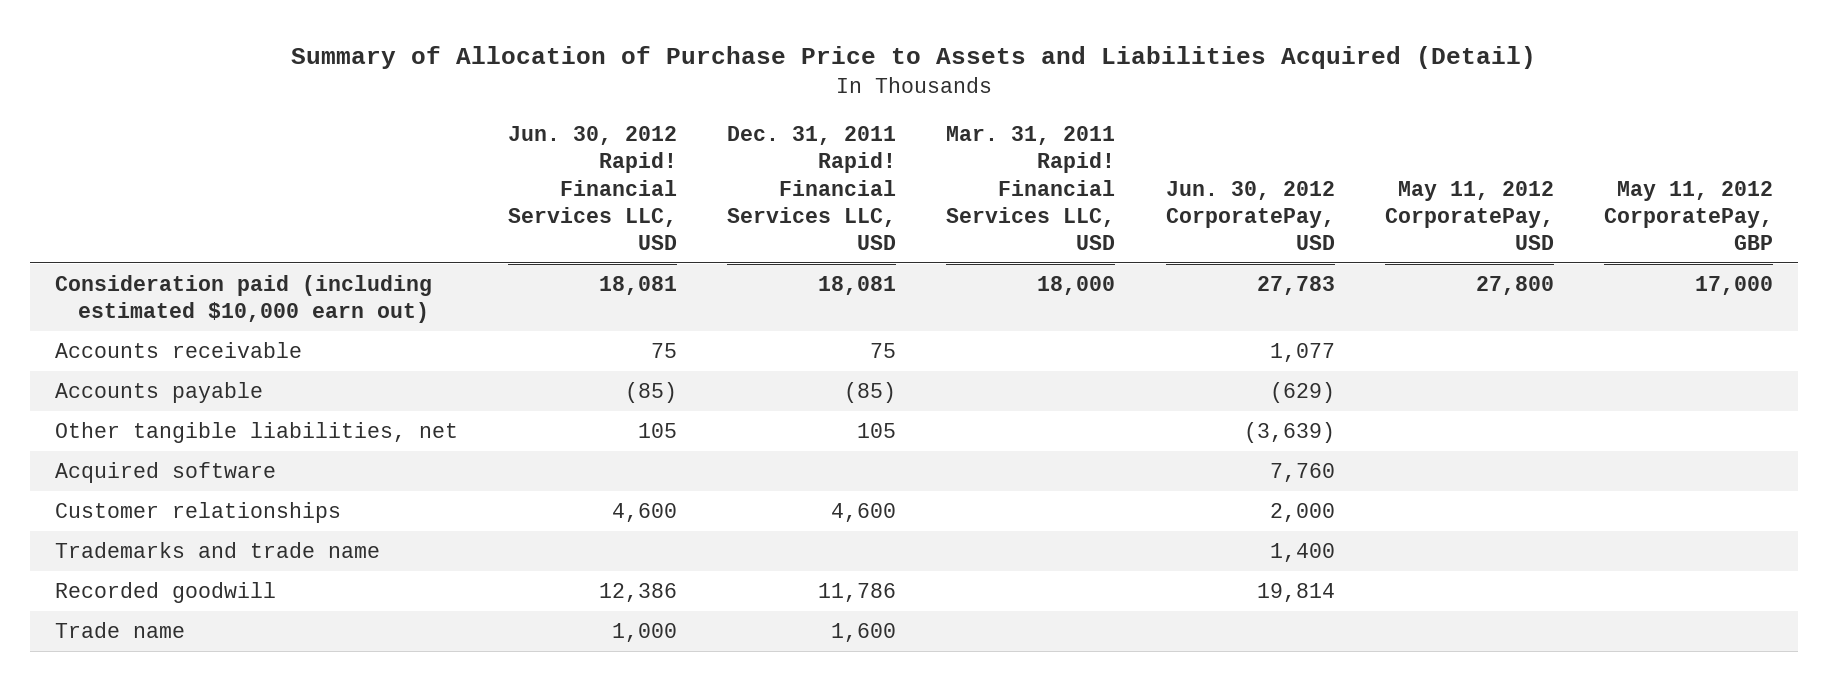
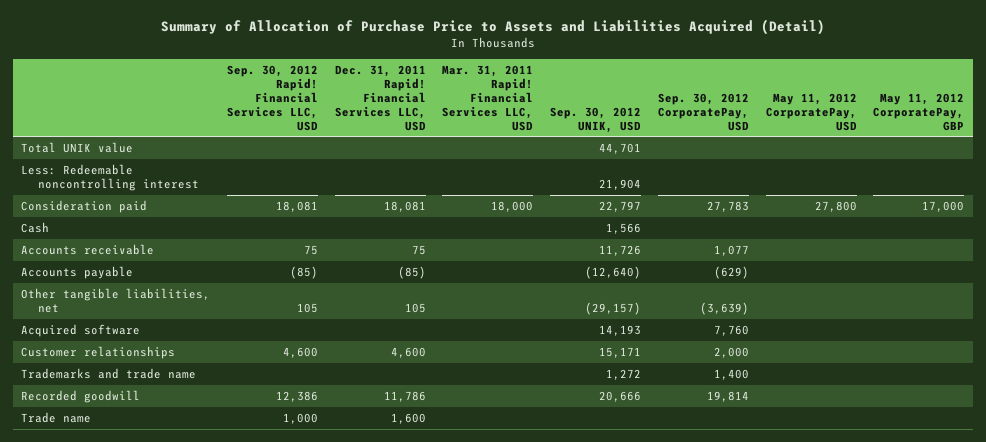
- | Jun. 30, 2012 Rapid! Financial Services LLC, USD | Dec. 31, 2011 Rapid! Financial Services LLC, USD | Mar. 31, 2011 Rapid! Financial Services LLC, USD | Jun. 30, 2012 CorporatePay, USD | May 11, 2012 CorporatePay, USD | May 11, 2012 CorporatePay, GBP
+ | Sep. 30, 2012 Rapid! Financial Services LLC, USD | Dec. 31, 2011 Rapid! Financial Services LLC, USD | Mar. 31, 2011 Rapid! Financial Services LLC, USD | Sep. 30, 2012 UNIK, USD | Sep. 30, 2012 CorporatePay, USD | May 11, 2012 CorporatePay, USD | May 11, 2012 CorporatePay, GBP
- Consideration paid (including estimated $10,000 earn out) | 18,081 | 18,081 | 18,000 | 27,783 | 27,800 | 17,000
+ Total UNIK value | | | | 44,701 | | |
+ Less: Redeemable noncontrolling interest | | | | 21,904 | | |
+ Consideration paid | 18,081 | 18,081 | 18,000 | 22,797 | 27,783 | 27,800 | 17,000
+ Cash | | | | 1,566 | | |

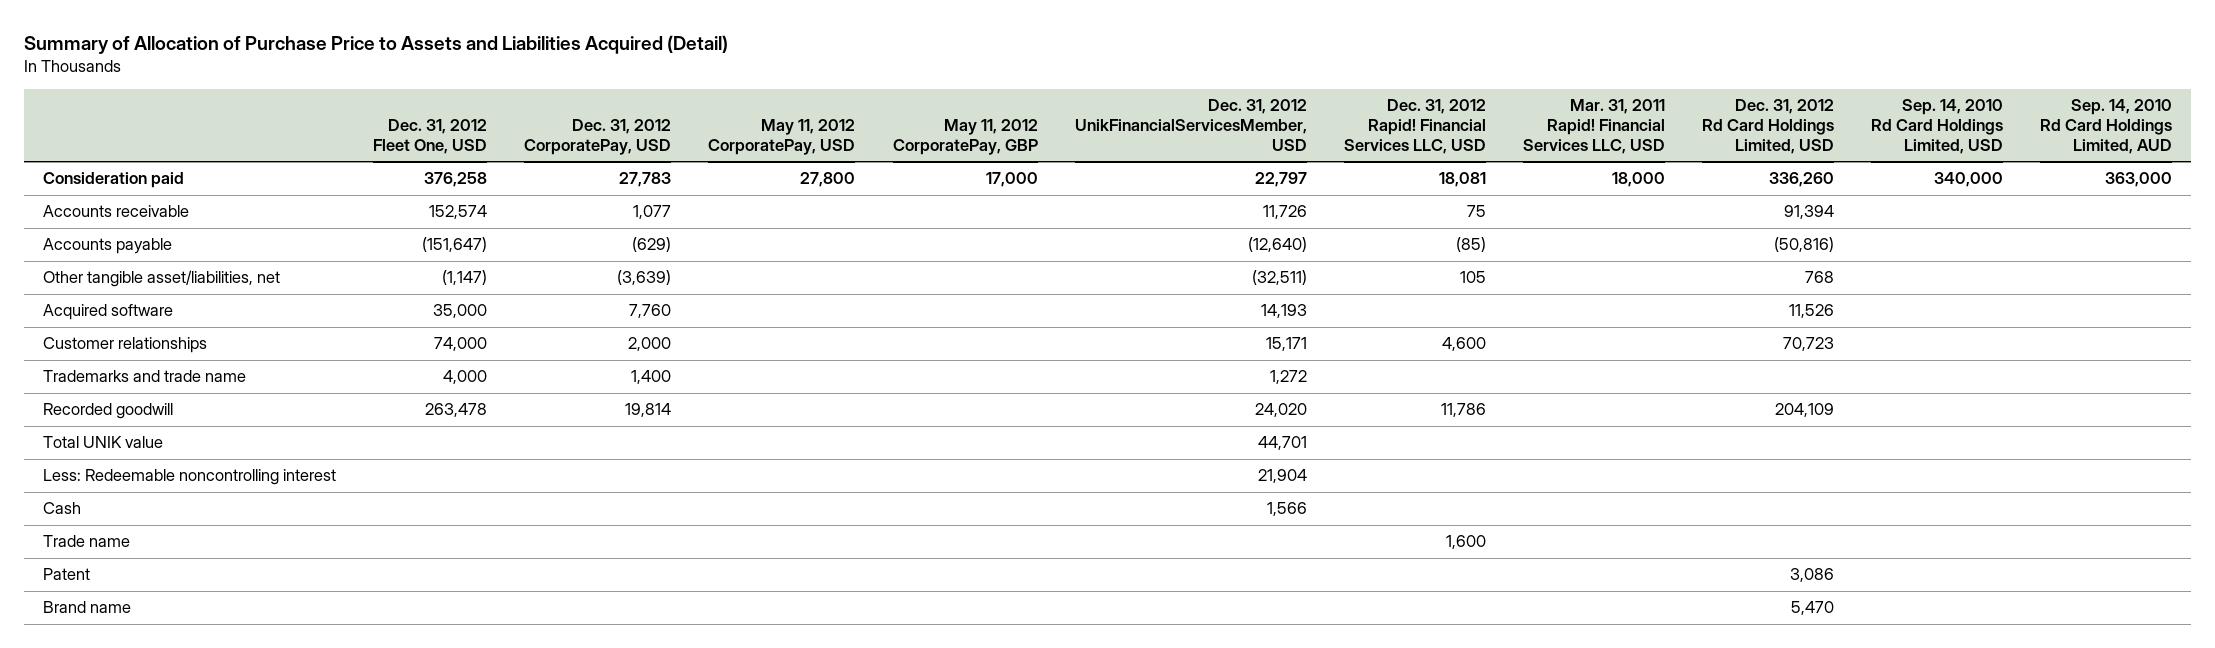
- | Sep. 30, 2012 Rapid! Financial Services LLC, USD | Dec. 31, 2011 Rapid! Financial Services LLC, USD | Mar. 31, 2011 Rapid! Financial Services LLC, USD | Sep. 30, 2012 UNIK, USD | Sep. 30, 2012 CorporatePay, USD | May 11, 2012 CorporatePay, USD | May 11, 2012 CorporatePay, GBP
+ | Dec. 31, 2012 Fleet One, USD | Dec. 31, 2012 CorporatePay, USD | May 11, 2012 CorporatePay, USD | May 11, 2012 CorporatePay, GBP | Dec. 31, 2012 UnikFinancialServicesMember, USD | Dec. 31, 2012 Rapid! Financial Services LLC, USD | Mar. 31, 2011 Rapid! Financial Services LLC, USD | Dec. 31, 2012 Rd Card Holdings Limited, USD | Sep. 14, 2010 Rd Card Holdings Limited, USD | Sep. 14, 2010 Rd Card Holdings Limited, AUD
- Other tangible liabilities, net | 105 | 105 | | (29,157) | (3,639) | |
+ Other tangible asset/liabilities, net | (1,147) | (3,639) | | | (32,511) | 105 | | 768 | |
moved down: Total UNIK value | | | | | 44,701 | | | | |
moved down: Less: Redeemable noncontrolling interest | | | | | 21,904 | | | | |
moved down: Cash | | | | | 1,566 | | | | |
+ Patent | | | | | | | | 3,086 | |
+ Brand name | | | | | | | | 5,470 | |

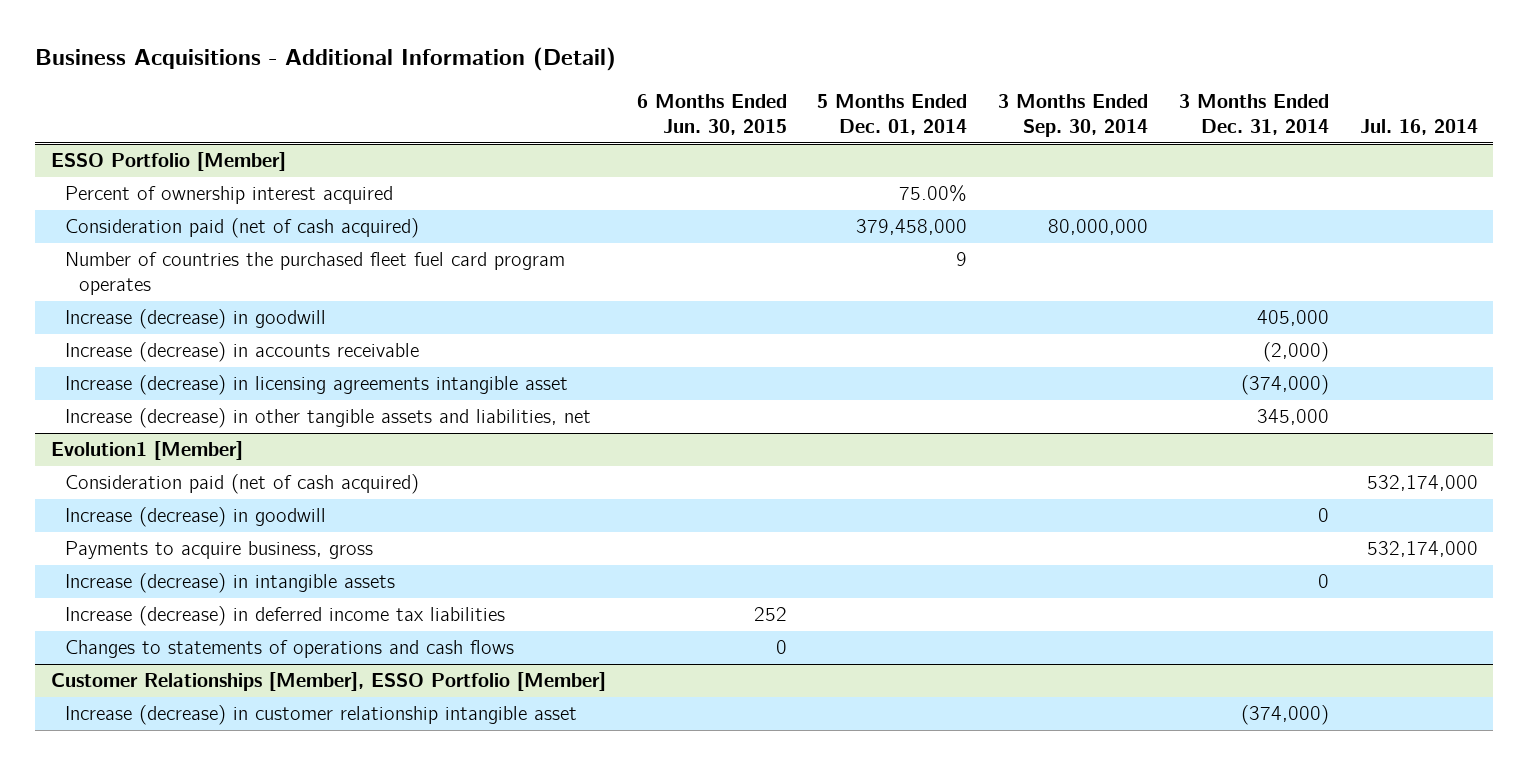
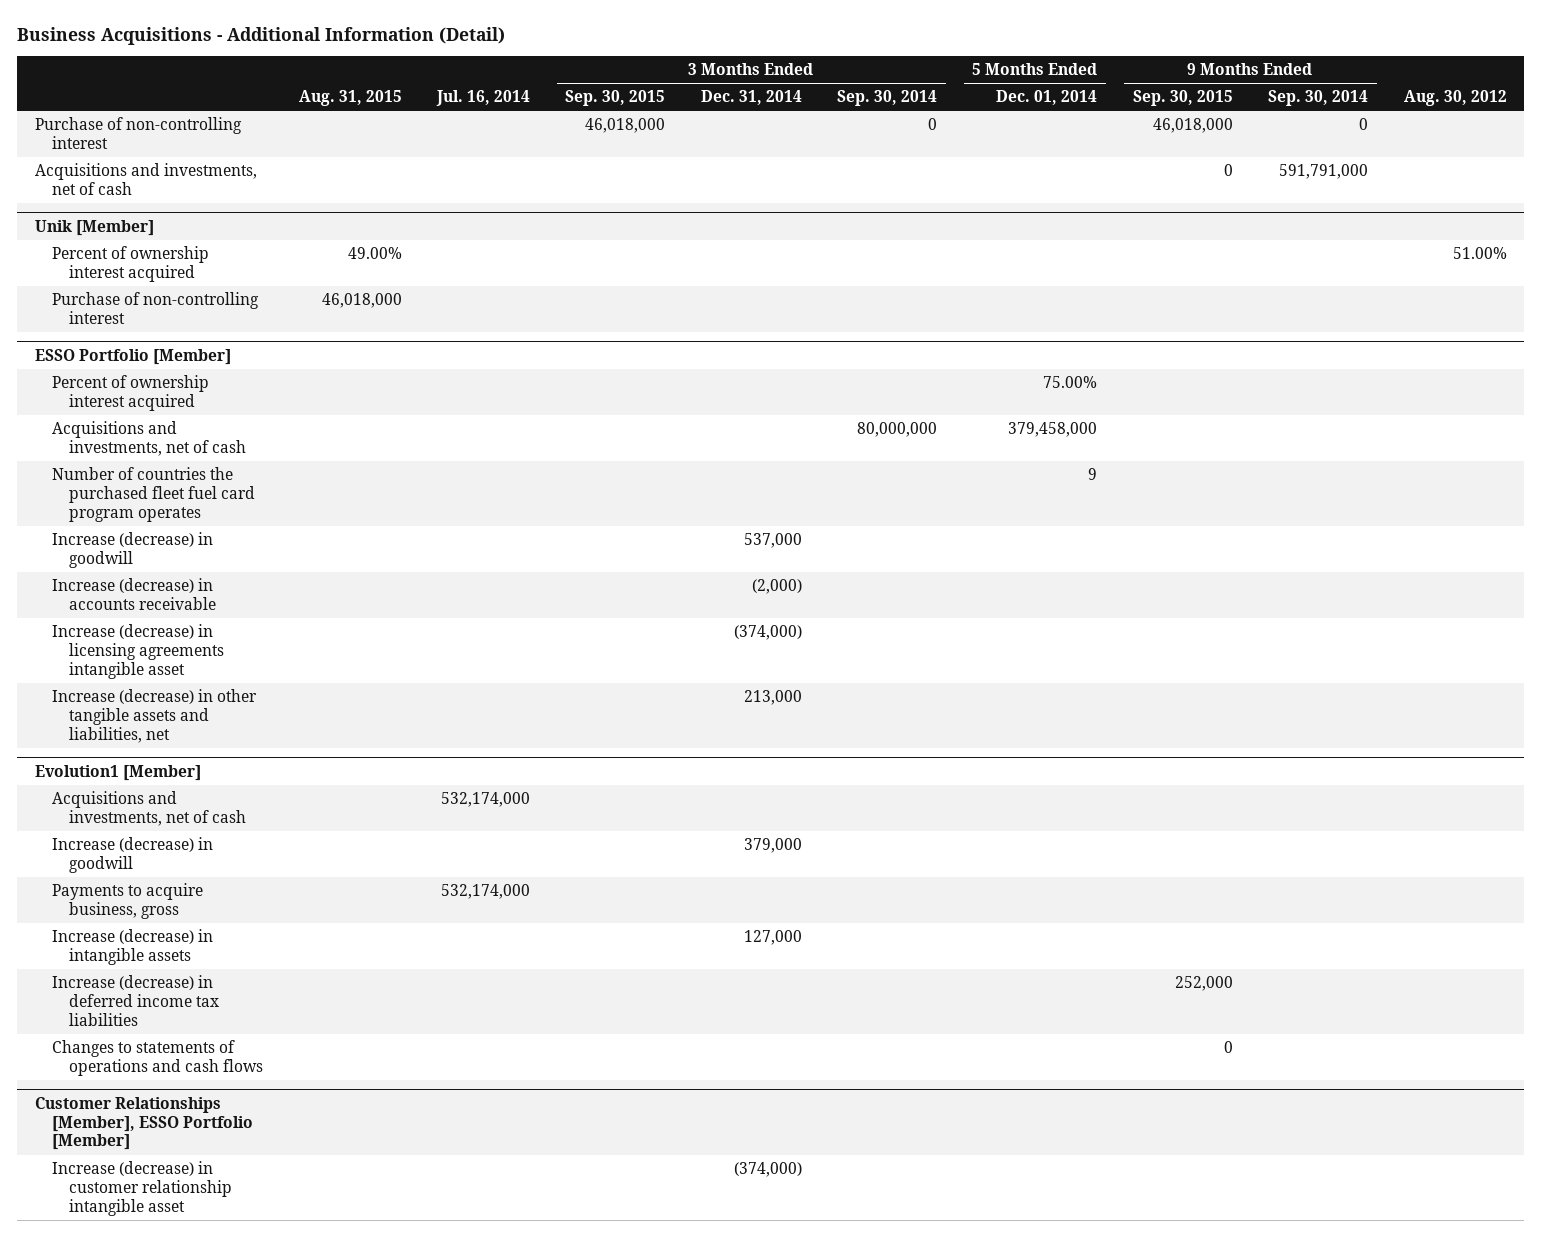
- | 6 Months Ended Jun. 30, 2015 | 5 Months Ended Dec. 01, 2014 | 3 Months Ended Sep. 30, 2014 | 3 Months Ended Dec. 31, 2014 | Jul. 16, 2014
+ | Aug. 31, 2015 | Jul. 16, 2014 | 3 Months Ended Sep. 30, 2015 | 3 Months Ended Dec. 31, 2014 | 3 Months Ended Sep. 30, 2014 | 5 Months Ended Dec. 01, 2014 | 9 Months Ended Sep. 30, 2015 | 9 Months Ended Sep. 30, 2014 | Aug. 30, 2012
+ Purchase of non-controlling interest | | | 46,018,000 | | 0 | | 46,018,000 | 0 |
+ Acquisitions and investments, net of cash | | | | | | | 0 | 591,791,000 |
+ Unik [Member]
+ Percent of ownership interest acquired | 49.00% | | | | | | | | 51.00%
+ Purchase of non-controlling interest | 46,018,000 | | | | | | | |
@ ESSO Portfolio [Member]
- Consideration paid (net of cash acquired) | | 379,458,000 | 80,000,000 | |
+ Acquisitions and investments, net of cash | | | | | 80,000,000 | 379,458,000 | | |
- Increase (decrease) in goodwill | | | | 405,000 |
+ Increase (decrease) in goodwill | | | | 537,000 | | | | |
- Increase (decrease) in other tangible assets and liabilities, net | | | | 345,000 |
+ Increase (decrease) in other tangible assets and liabilities, net | | | | 213,000 | | | | |
@ Evolution1 [Member]
- Consideration paid (net of cash acquired) | | | | | 532,174,000
- Increase (decrease) in goodwill | | | | 0 |
+ Acquisitions and investments, net of cash | | 532,174,000 | | | | | | |
+ Increase (decrease) in goodwill | | | | 379,000 | | | | |
- Increase (decrease) in intangible assets | | | | 0 |
+ Increase (decrease) in intangible assets | | | | 127,000 | | | | |

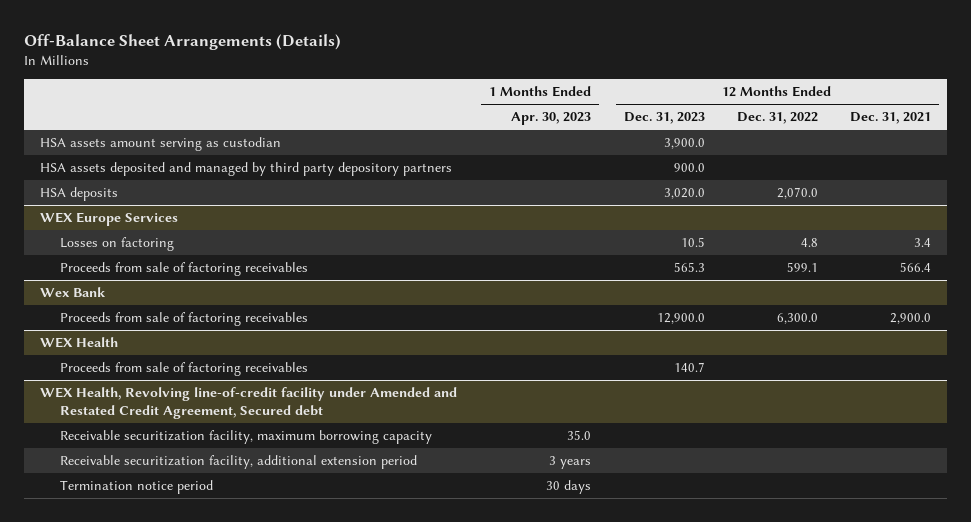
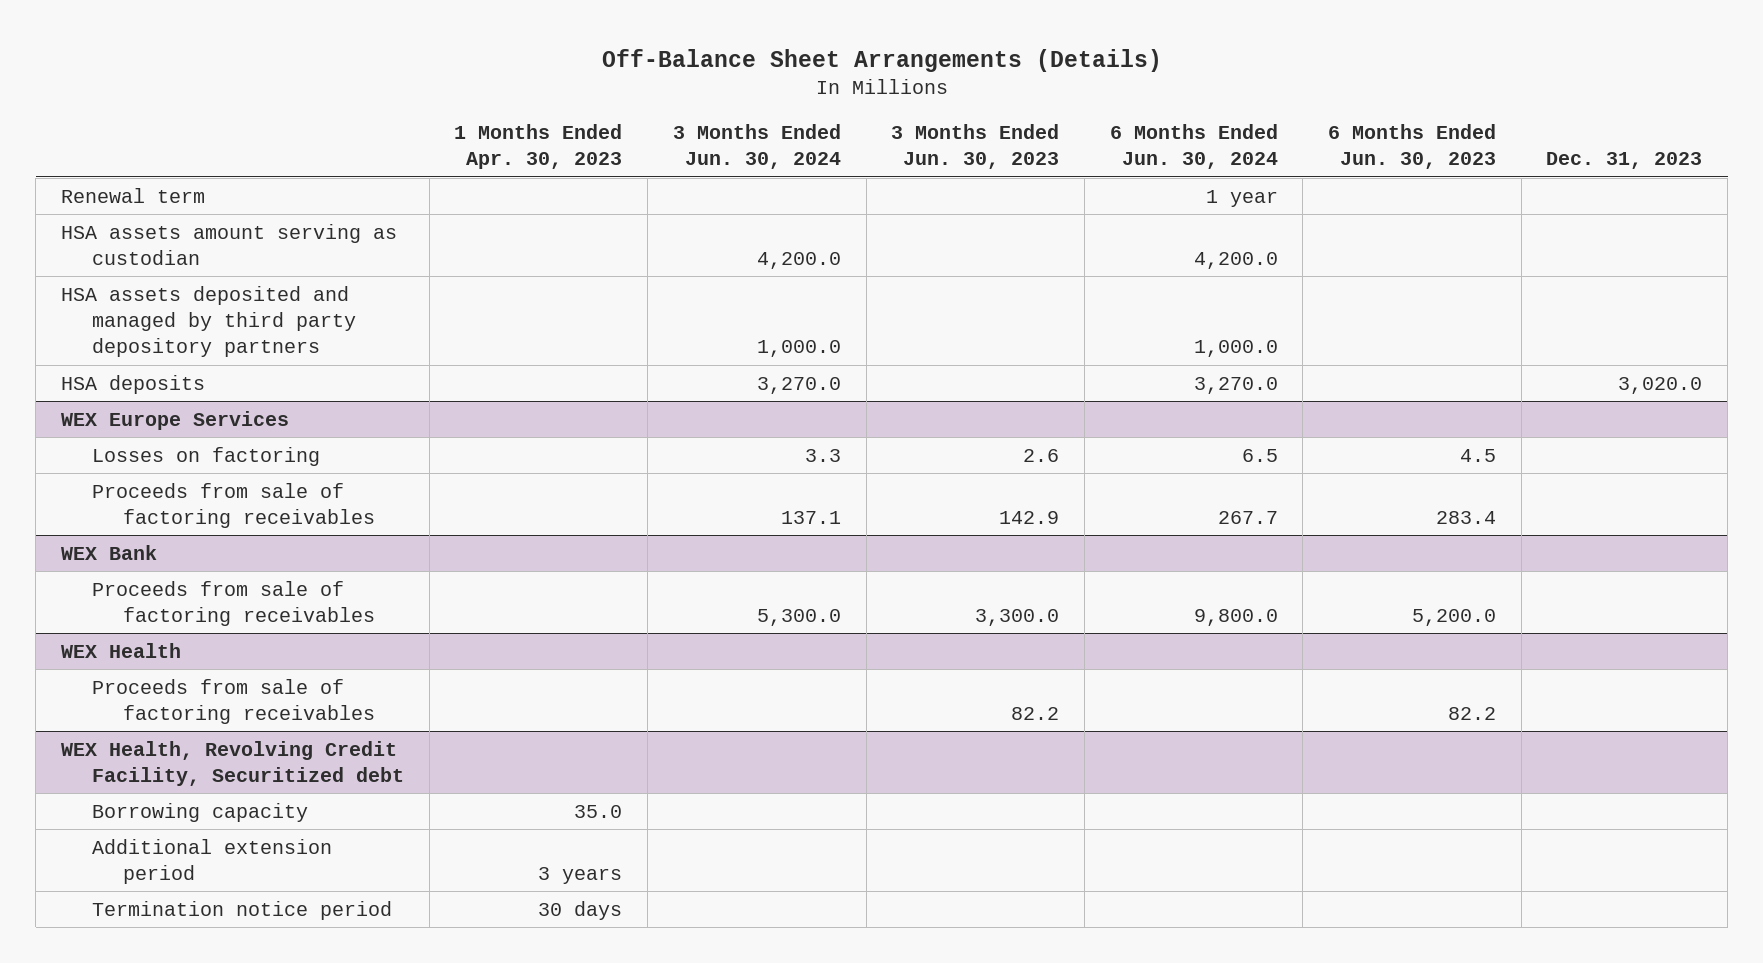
- | 1 Months Ended Apr. 30, 2023 | 12 Months Ended Dec. 31, 2023 | 12 Months Ended Dec. 31, 2022 | 12 Months Ended Dec. 31, 2021
+ | 1 Months Ended Apr. 30, 2023 | 3 Months Ended Jun. 30, 2024 | 3 Months Ended Jun. 30, 2023 | 6 Months Ended Jun. 30, 2024 | 6 Months Ended Jun. 30, 2023 | Dec. 31, 2023
+ Renewal term | | | | 1 year | |
- Wex Bank
+ WEX Bank
- WEX Health, Revolving line-of-credit facility under Amended and Restated Credit Agreement, Secured debt
- Receivable securitization facility, maximum borrowing capacity | 35.0 | | |
- Receivable securitization facility, additional extension period | 3 years | | |
+ WEX Health, Revolving Credit Facility, Securitized debt
+ Borrowing capacity | 35.0 | | | | |
+ Additional extension period | 3 years | | | | |

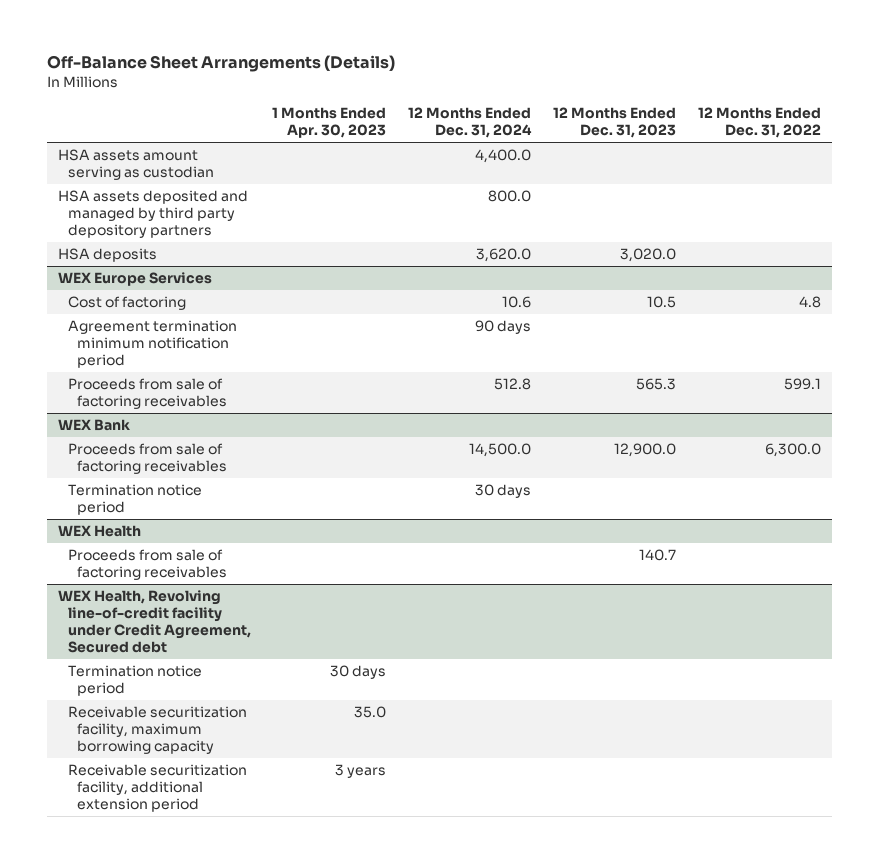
- | 1 Months Ended Apr. 30, 2023 | 3 Months Ended Jun. 30, 2024 | 3 Months Ended Jun. 30, 2023 | 6 Months Ended Jun. 30, 2024 | 6 Months Ended Jun. 30, 2023 | Dec. 31, 2023
+ | 1 Months Ended Apr. 30, 2023 | 12 Months Ended Dec. 31, 2024 | 12 Months Ended Dec. 31, 2023 | 12 Months Ended Dec. 31, 2022
- Renewal term | | | | 1 year | |
@ WEX Europe Services
- Losses on factoring | | 3.3 | 2.6 | 6.5 | 4.5 |
+ Cost of factoring | | 10.6 | 10.5 | 4.8
+ Agreement termination minimum notification period | | 90 days | |
@ WEX Bank
+ Termination notice period | | 30 days | |
- WEX Health, Revolving Credit Facility, Securitized debt
- Borrowing capacity | 35.0 | | | | |
- Additional extension period | 3 years | | | | |
+ WEX Health, Revolving line-of-credit facility under Credit Agreement, Secured debt
+ Receivable securitization facility, maximum borrowing capacity | 35.0 | | |
+ Receivable securitization facility, additional extension period | 3 years | | |

